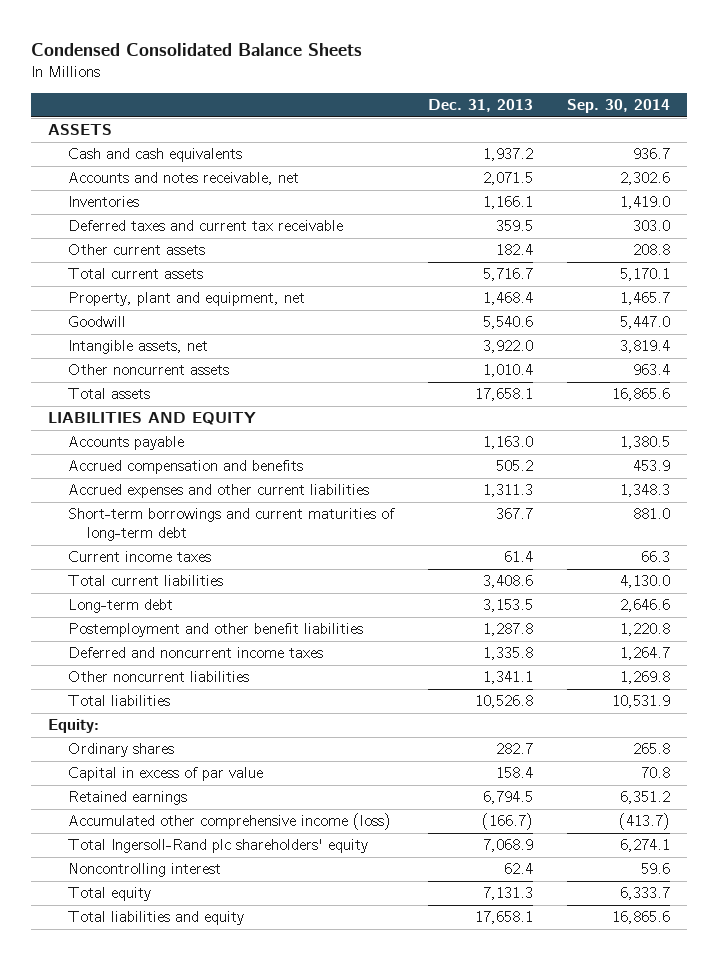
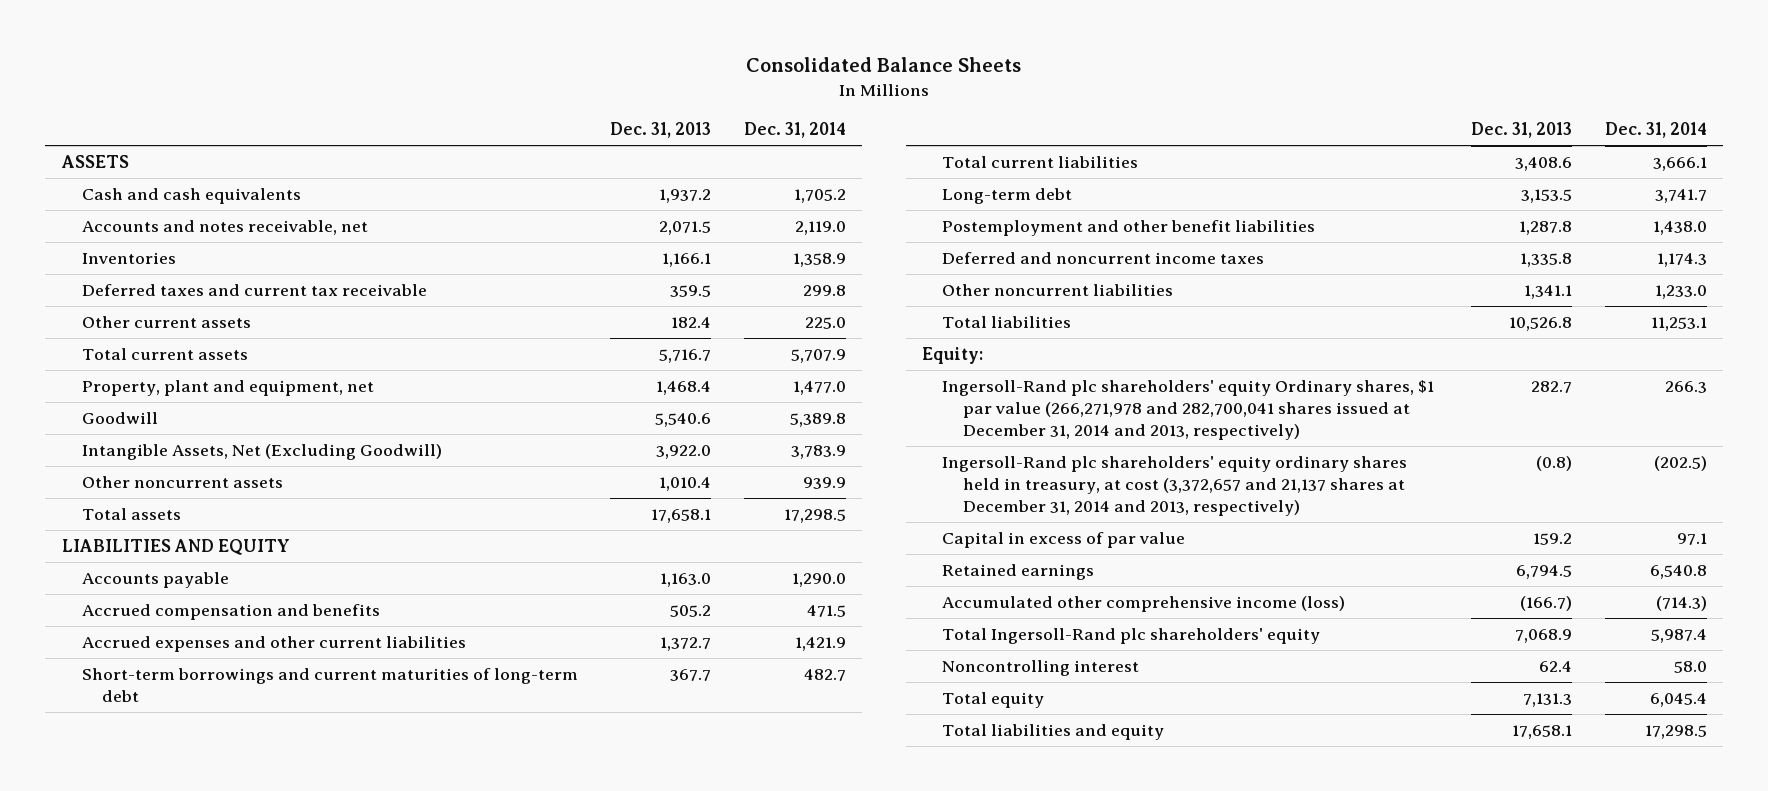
- Condensed Consolidated Balance Sheets
+ Consolidated Balance Sheets
- | Dec. 31, 2013 | Sep. 30, 2014
+ | Dec. 31, 2013 | Dec. 31, 2014
- Intangible assets, net | 3,922.0 | 3,819.4
+ Intangible Assets, Net (Excluding Goodwill) | 3,922.0 | 3,783.9
- Accrued expenses and other current liabilities | 1,311.3 | 1,348.3
+ Accrued expenses and other current liabilities | 1,372.7 | 1,421.9
- Current income taxes | 61.4 | 66.3
- Ordinary shares | 282.7 | 265.8
- Capital in excess of par value | 158.4 | 70.8
+ Ingersoll-Rand plc shareholders' equity Ordinary shares, $1 par value (266,271,978 and 282,700,041 shares issued at December 31, 2014 and 2013, respectively) | 282.7 | 266.3
+ Ingersoll-Rand plc shareholders' equity ordinary shares held in treasury, at cost (3,372,657 and 21,137 shares at December 31, 2014 and 2013, respectively) | (0.8) | (202.5)
+ Capital in excess of par value | 159.2 | 97.1

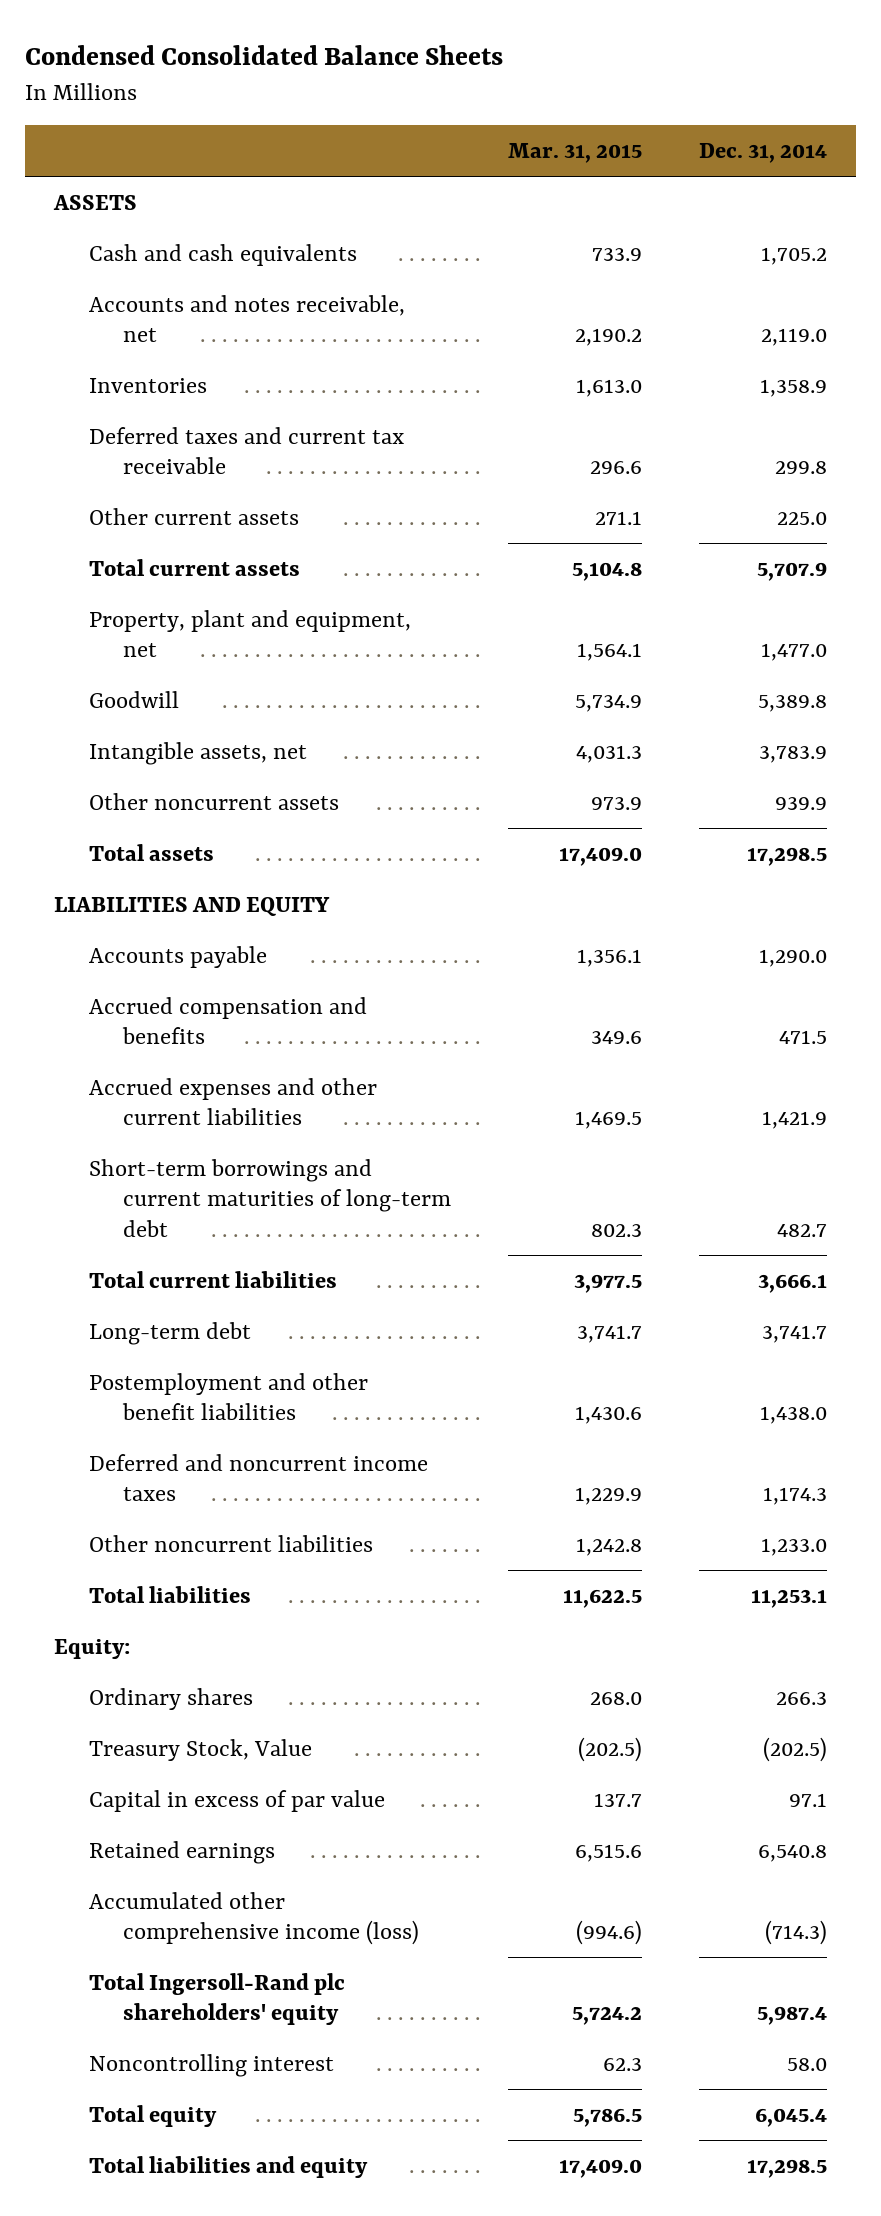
- Consolidated Balance Sheets
+ Condensed Consolidated Balance Sheets
- | Dec. 31, 2013 | Dec. 31, 2014
+ | Mar. 31, 2015 | Dec. 31, 2014
- Intangible Assets, Net (Excluding Goodwill) | 3,922.0 | 3,783.9
+ Intangible assets, net | 4,031.3 | 3,783.9
- Ingersoll-Rand plc shareholders' equity Ordinary shares, $1 par value (266,271,978 and 282,700,041 shares issued at December 31, 2014 and 2013, respectively) | 282.7 | 266.3
- Ingersoll-Rand plc shareholders' equity ordinary shares held in treasury, at cost (3,372,657 and 21,137 shares at December 31, 2014 and 2013, respectively) | (0.8) | (202.5)
+ Ordinary shares | 268.0 | 266.3
+ Treasury Stock, Value | (202.5) | (202.5)

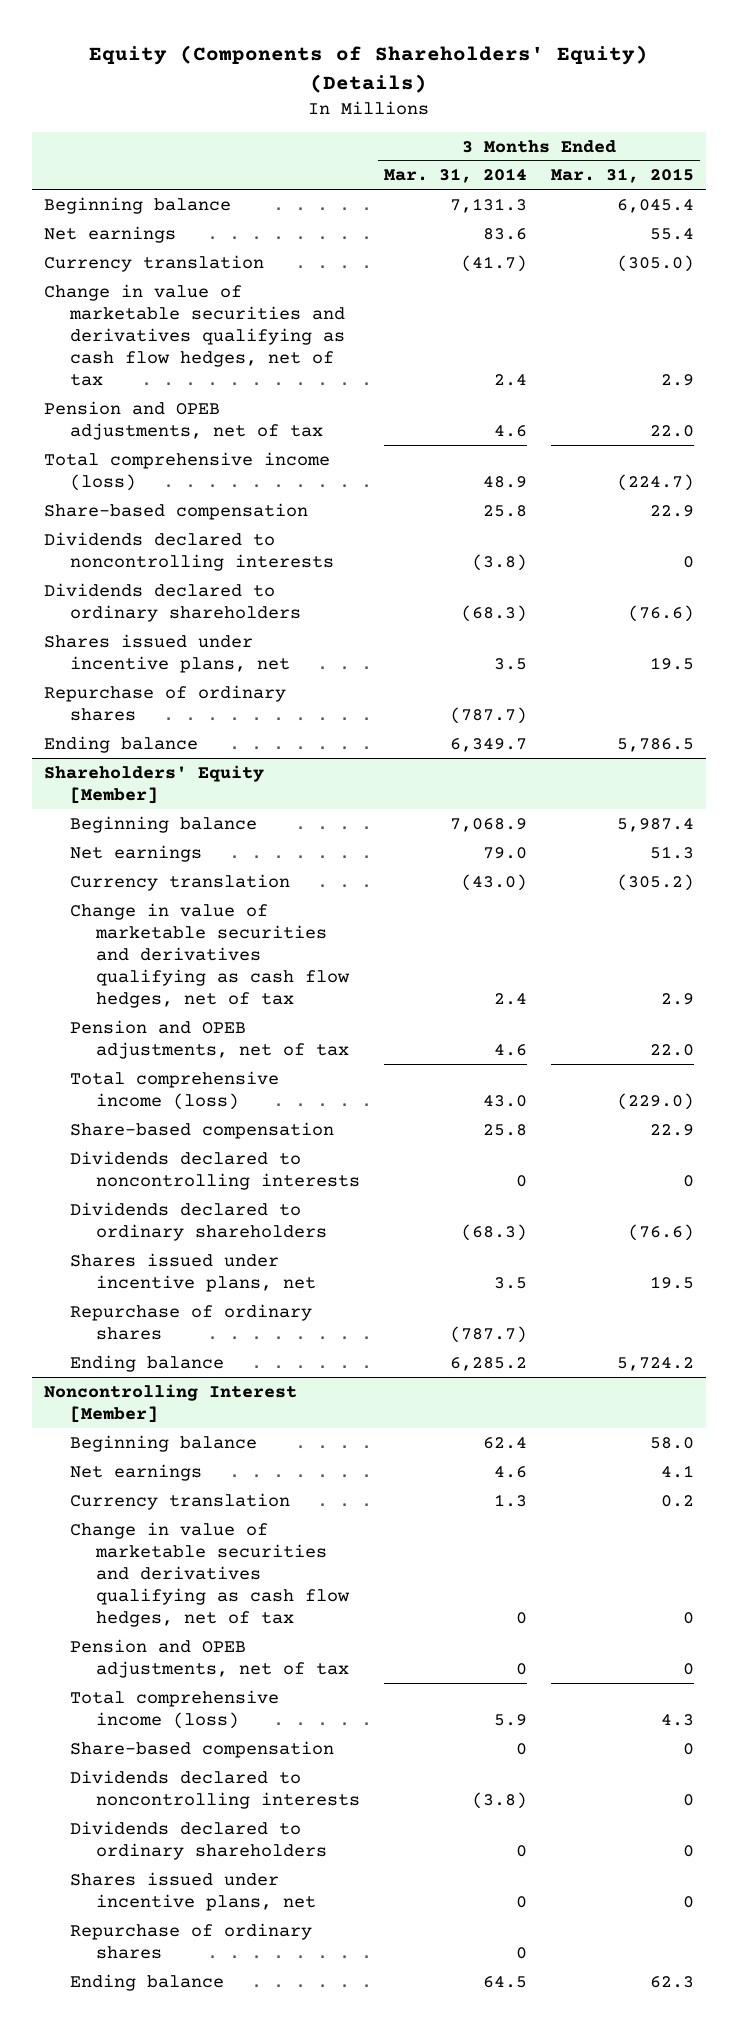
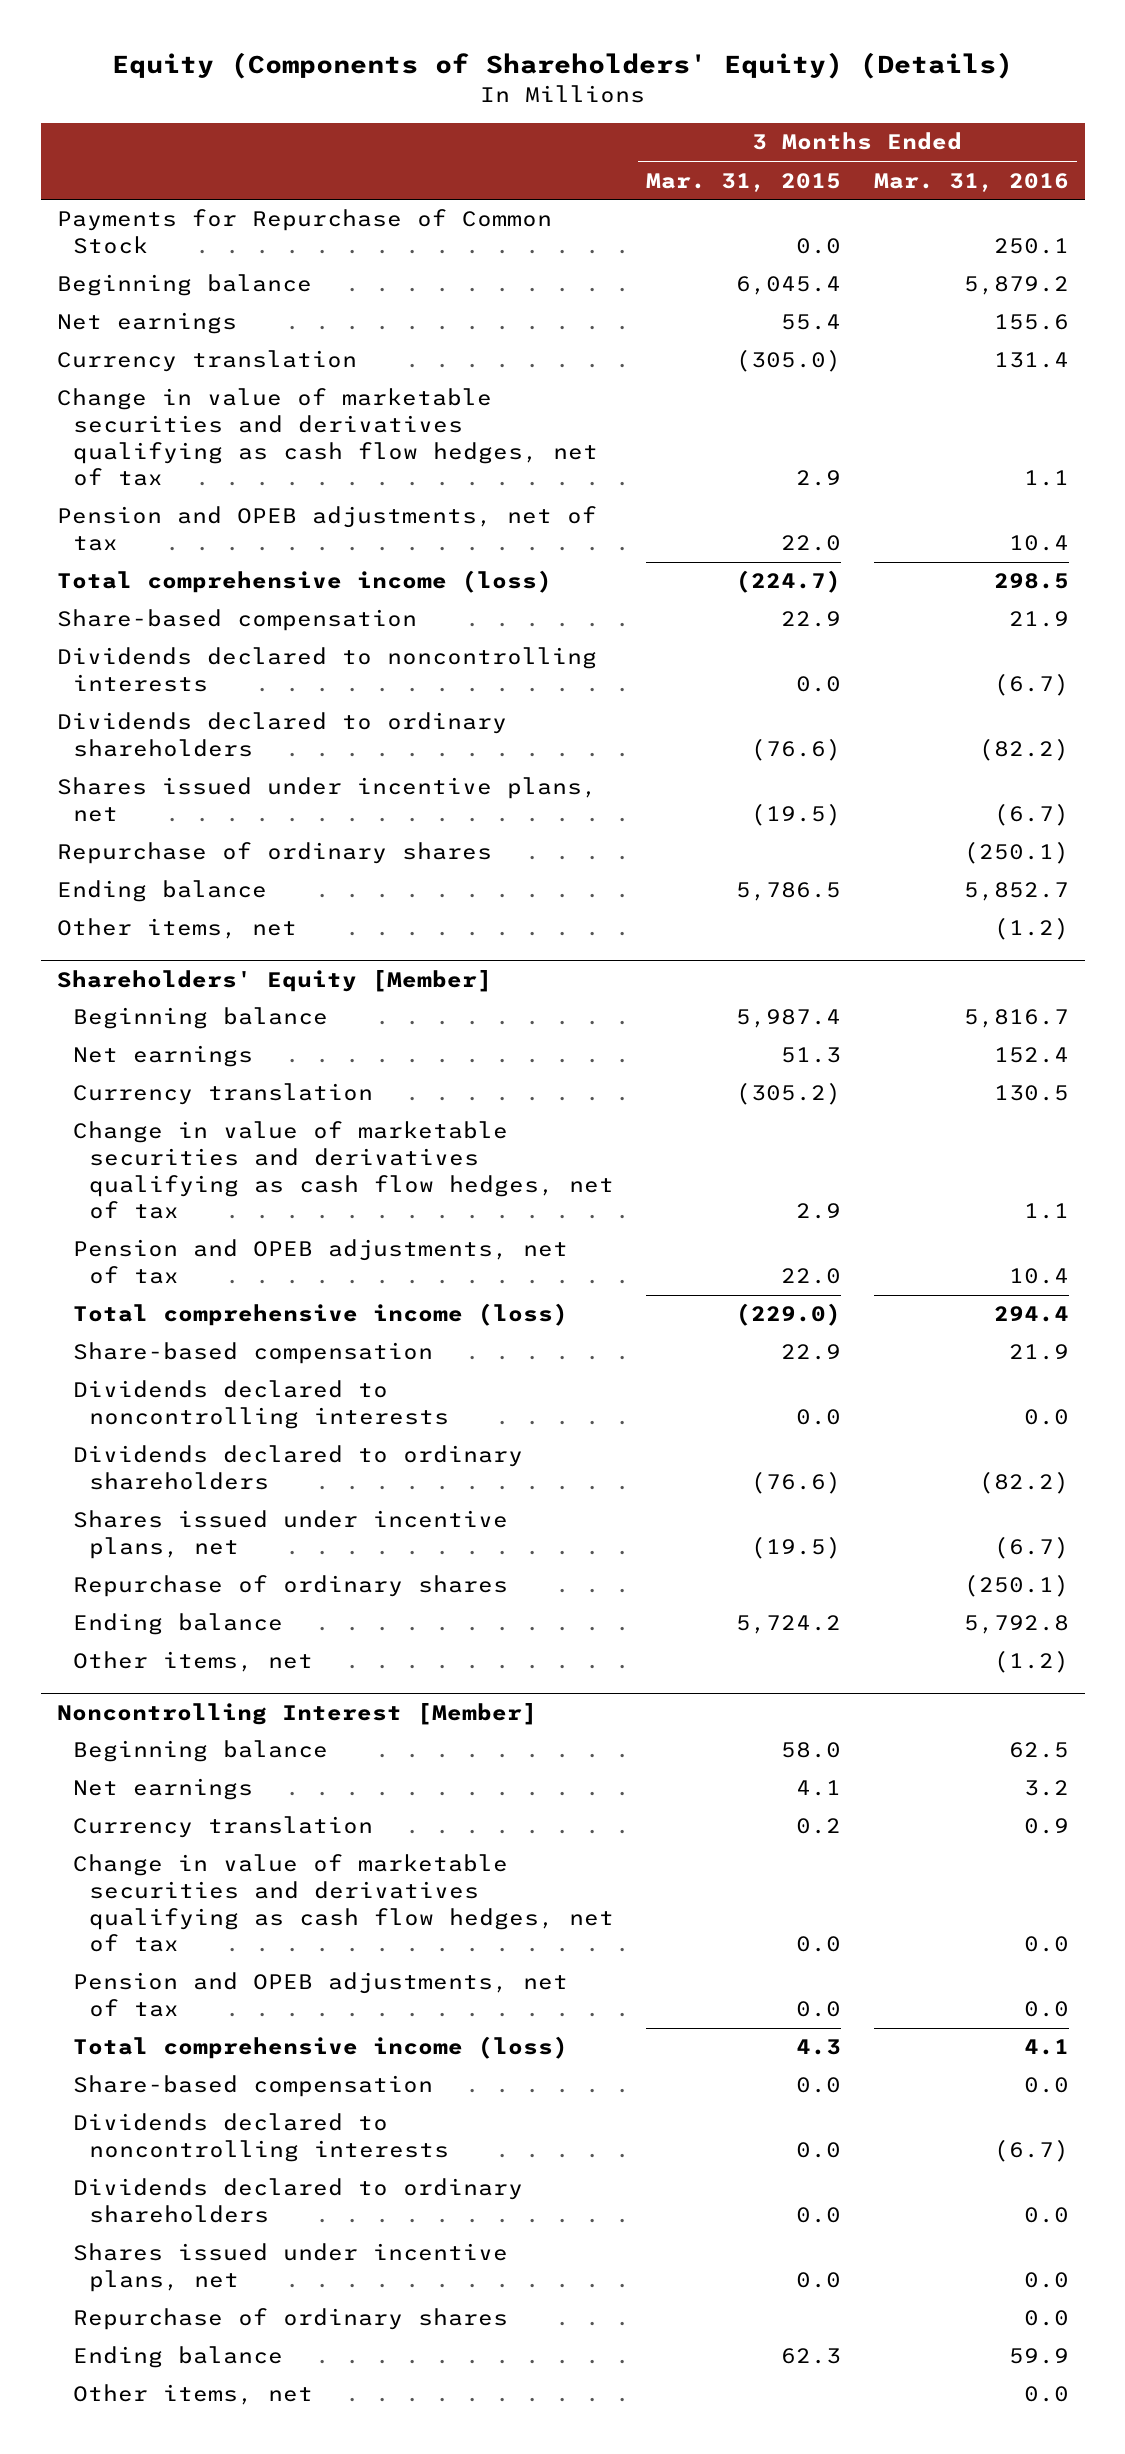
- | 3 Months Ended Mar. 31, 2014 | 3 Months Ended Mar. 31, 2015
+ | 3 Months Ended Mar. 31, 2015 | 3 Months Ended Mar. 31, 2016
+ Payments for Repurchase of Common Stock | 0.0 | 250.1
- Dividends declared to noncontrolling interests | (3.8) | 0
+ Dividends declared to noncontrolling interests | 0.0 | (6.7)
- Shares issued under incentive plans, net | 3.5 | 19.5
+ Shares issued under incentive plans, net | (19.5) | (6.7)
+ Other items, net | | (1.2)
@ Shareholders' Equity [Member]
- Dividends declared to noncontrolling interests | 0 | 0
+ Dividends declared to noncontrolling interests | 0.0 | 0.0
- Shares issued under incentive plans, net | 3.5 | 19.5
+ Shares issued under incentive plans, net | (19.5) | (6.7)
+ Other items, net | | (1.2)
@ Noncontrolling Interest [Member]
- Change in value of marketable securities and derivatives qualifying as cash flow hedges, net of tax | 0 | 0
- Pension and OPEB adjustments, net of tax | 0 | 0
+ Change in value of marketable securities and derivatives qualifying as cash flow hedges, net of tax | 0.0 | 0.0
+ Pension and OPEB adjustments, net of tax | 0.0 | 0.0
- Share-based compensation | 0 | 0
- Dividends declared to noncontrolling interests | (3.8) | 0
- Dividends declared to ordinary shareholders | 0 | 0
- Shares issued under incentive plans, net | 0 | 0
+ Share-based compensation | 0.0 | 0.0
+ Dividends declared to noncontrolling interests | 0.0 | (6.7)
+ Dividends declared to ordinary shareholders | 0.0 | 0.0
+ Shares issued under incentive plans, net | 0.0 | 0.0
+ Other items, net | | 0.0

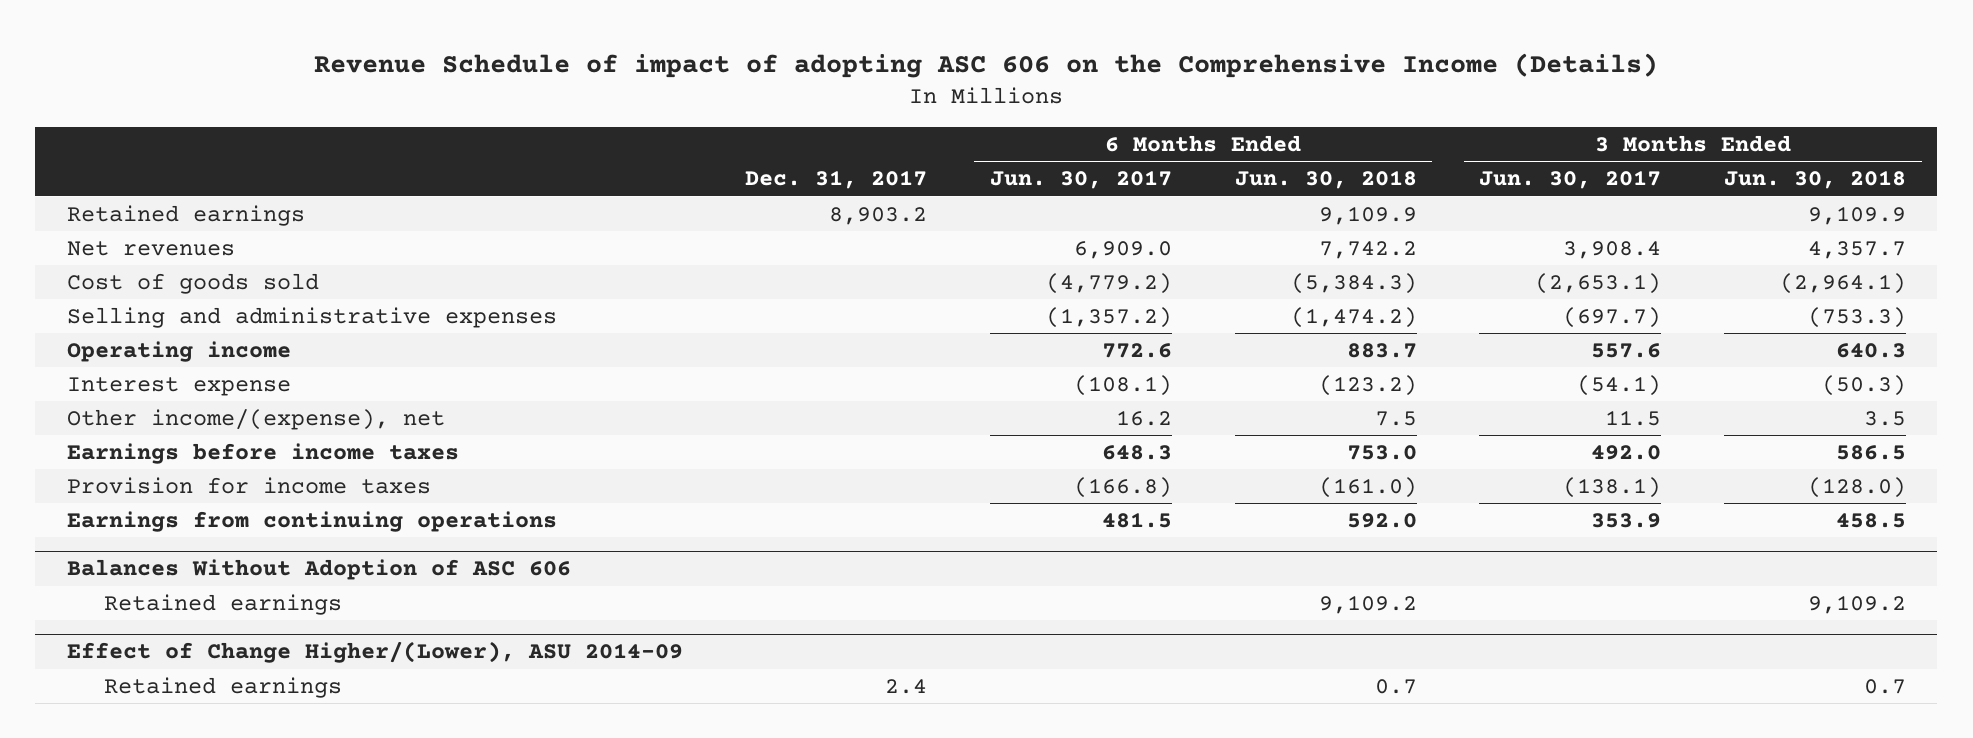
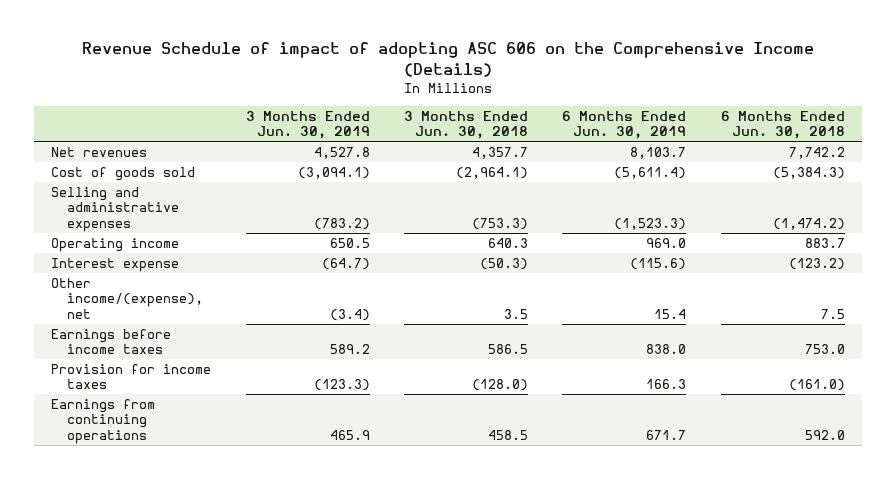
- | Dec. 31, 2017 | 6 Months Ended Jun. 30, 2017 | 6 Months Ended Jun. 30, 2018 | 3 Months Ended Jun. 30, 2017 | 3 Months Ended Jun. 30, 2018
+ | 3 Months Ended Jun. 30, 2019 | 3 Months Ended Jun. 30, 2018 | 6 Months Ended Jun. 30, 2019 | 6 Months Ended Jun. 30, 2018
- Retained earnings | 8,903.2 | | 9,109.9 | | 9,109.9
- Balances Without Adoption of ASC 606
- Retained earnings | | | 9,109.2 | | 9,109.2
- Effect of Change Higher/(Lower), ASU 2014-09
- Retained earnings | 2.4 | | 0.7 | | 0.7

